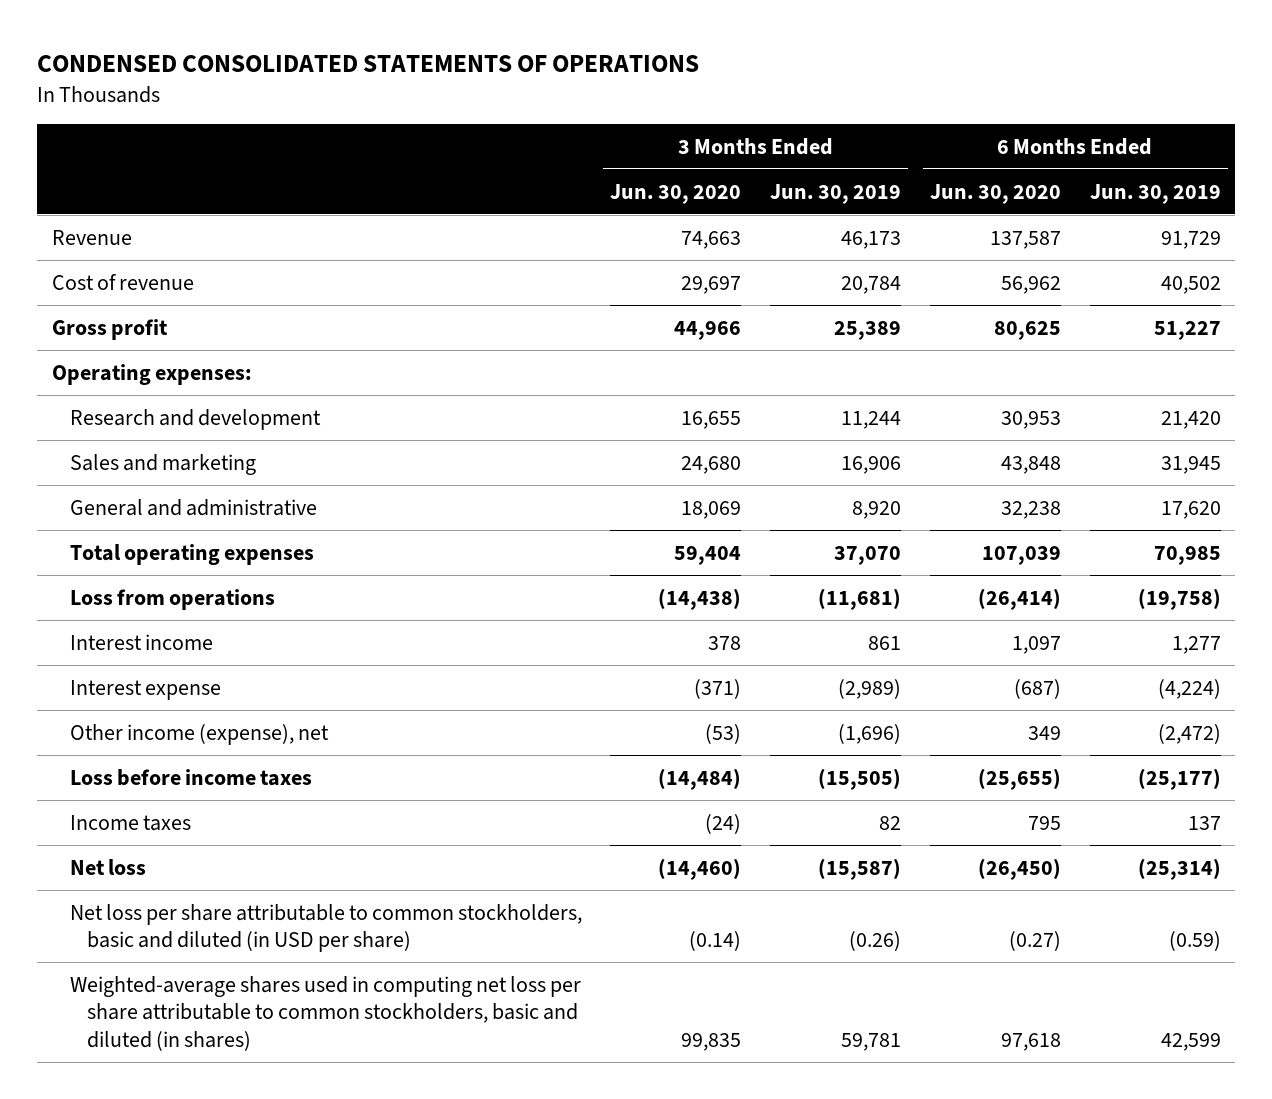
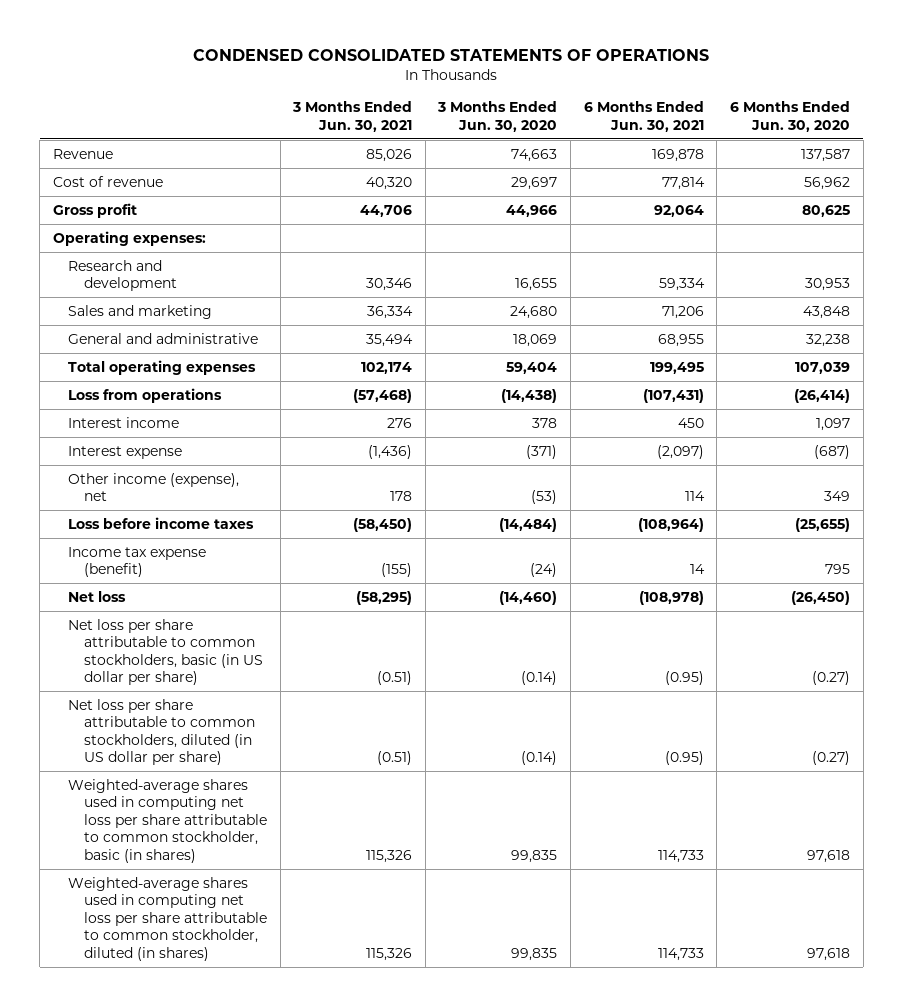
- | 3 Months Ended Jun. 30, 2020 | 3 Months Ended Jun. 30, 2019 | 6 Months Ended Jun. 30, 2020 | 6 Months Ended Jun. 30, 2019
+ | 3 Months Ended Jun. 30, 2021 | 3 Months Ended Jun. 30, 2020 | 6 Months Ended Jun. 30, 2021 | 6 Months Ended Jun. 30, 2020
- Income taxes | (24) | 82 | 795 | 137
+ Income tax expense (benefit) | (155) | (24) | 14 | 795
- Net loss per share attributable to common stockholders, basic and diluted (in USD per share) | (0.14) | (0.26) | (0.27) | (0.59)
- Weighted-average shares used in computing net loss per share attributable to common stockholders, basic and diluted (in shares) | 99,835 | 59,781 | 97,618 | 42,599
+ Net loss per share attributable to common stockholders, basic (in US dollar per share) | (0.51) | (0.14) | (0.95) | (0.27)
+ Net loss per share attributable to common stockholders, diluted (in US dollar per share) | (0.51) | (0.14) | (0.95) | (0.27)
+ Weighted-average shares used in computing net loss per share attributable to common stockholder, basic (in shares) | 115,326 | 99,835 | 114,733 | 97,618
+ Weighted-average shares used in computing net loss per share attributable to common stockholder, diluted (in shares) | 115,326 | 99,835 | 114,733 | 97,618

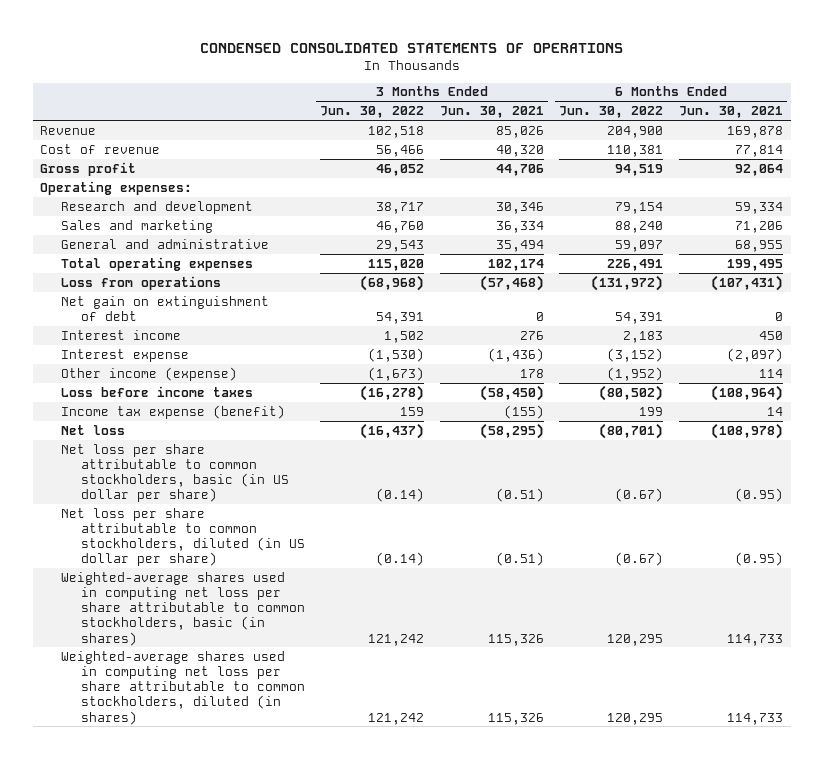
- | 3 Months Ended Jun. 30, 2021 | 3 Months Ended Jun. 30, 2020 | 6 Months Ended Jun. 30, 2021 | 6 Months Ended Jun. 30, 2020
+ | 3 Months Ended Jun. 30, 2022 | 3 Months Ended Jun. 30, 2021 | 6 Months Ended Jun. 30, 2022 | 6 Months Ended Jun. 30, 2021
+ Net gain on extinguishment of debt | 54,391 | 0 | 54,391 | 0
- Other income (expense), net | 178 | (53) | 114 | 349
+ Other income (expense) | (1,673) | 178 | (1,952) | 114
- Weighted-average shares used in computing net loss per share attributable to common stockholder, basic (in shares) | 115,326 | 99,835 | 114,733 | 97,618
- Weighted-average shares used in computing net loss per share attributable to common stockholder, diluted (in shares) | 115,326 | 99,835 | 114,733 | 97,618
+ Weighted-average shares used in computing net loss per share attributable to common stockholders, basic (in shares) | 121,242 | 115,326 | 120,295 | 114,733
+ Weighted-average shares used in computing net loss per share attributable to common stockholders, diluted (in shares) | 121,242 | 115,326 | 120,295 | 114,733

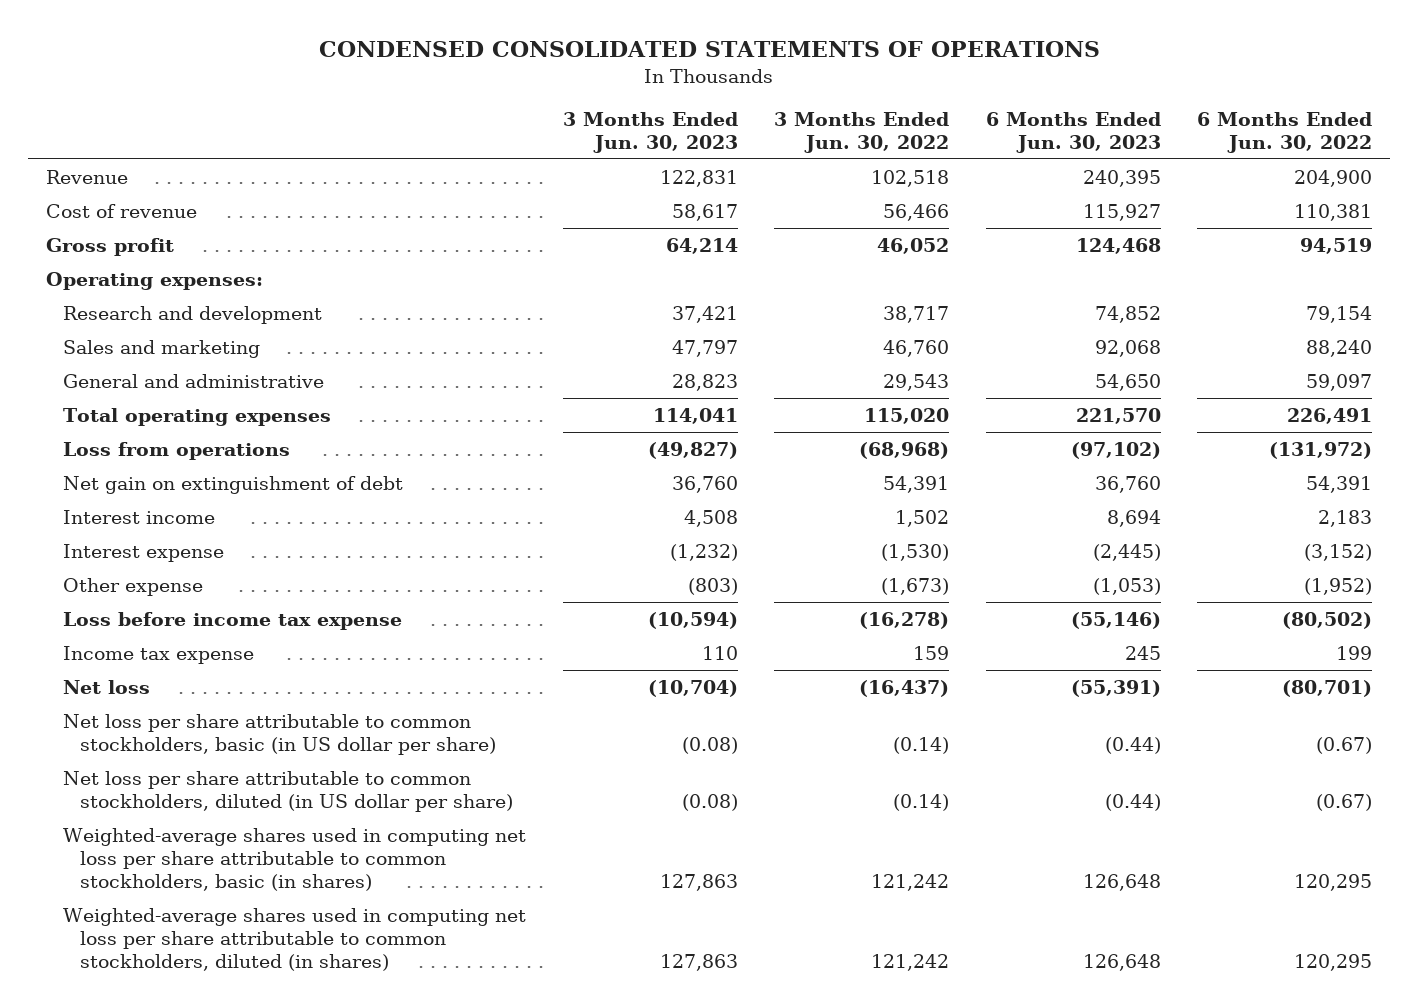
- | 3 Months Ended Jun. 30, 2022 | 3 Months Ended Jun. 30, 2021 | 6 Months Ended Jun. 30, 2022 | 6 Months Ended Jun. 30, 2021
+ | 3 Months Ended Jun. 30, 2023 | 3 Months Ended Jun. 30, 2022 | 6 Months Ended Jun. 30, 2023 | 6 Months Ended Jun. 30, 2022
- Other income (expense) | (1,673) | 178 | (1,952) | 114
- Loss before income taxes | (16,278) | (58,450) | (80,502) | (108,964)
- Income tax expense (benefit) | 159 | (155) | 199 | 14
+ Other expense | (803) | (1,673) | (1,053) | (1,952)
+ Loss before income tax expense | (10,594) | (16,278) | (55,146) | (80,502)
+ Income tax expense | 110 | 159 | 245 | 199

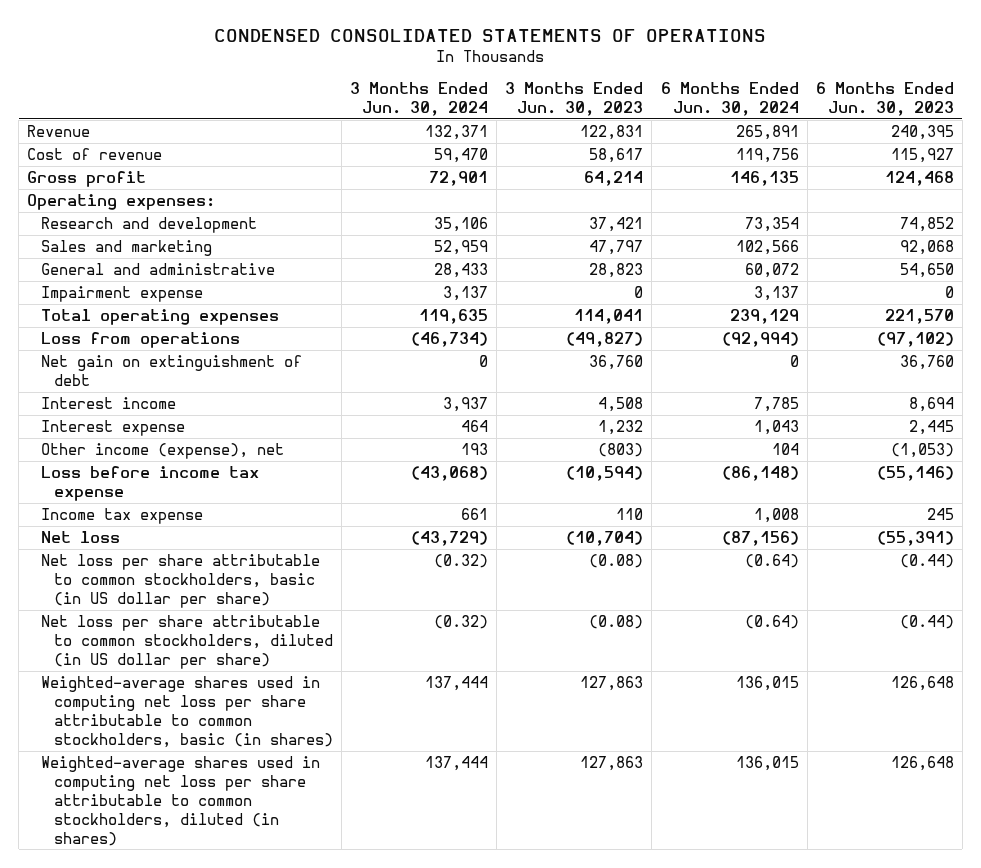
- | 3 Months Ended Jun. 30, 2023 | 3 Months Ended Jun. 30, 2022 | 6 Months Ended Jun. 30, 2023 | 6 Months Ended Jun. 30, 2022
+ | 3 Months Ended Jun. 30, 2024 | 3 Months Ended Jun. 30, 2023 | 6 Months Ended Jun. 30, 2024 | 6 Months Ended Jun. 30, 2023
+ Impairment expense | 3,137 | 0 | 3,137 | 0
- Interest expense | (1,232) | (1,530) | (2,445) | (3,152)
- Other expense | (803) | (1,673) | (1,053) | (1,952)
+ Interest expense | 464 | 1,232 | 1,043 | 2,445
+ Other income (expense), net | 193 | (803) | 104 | (1,053)

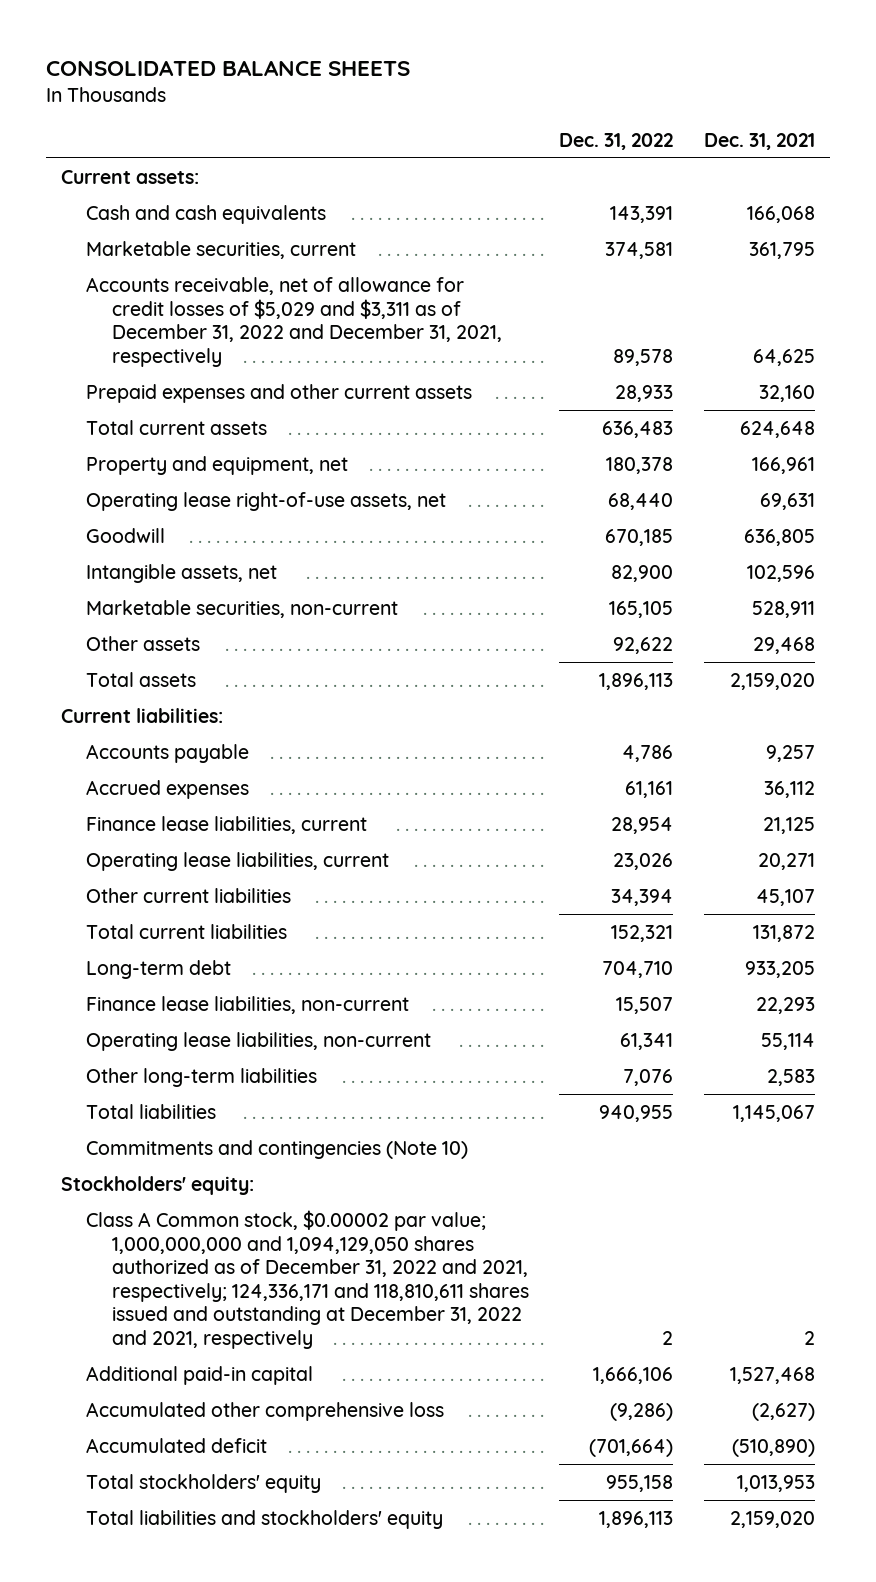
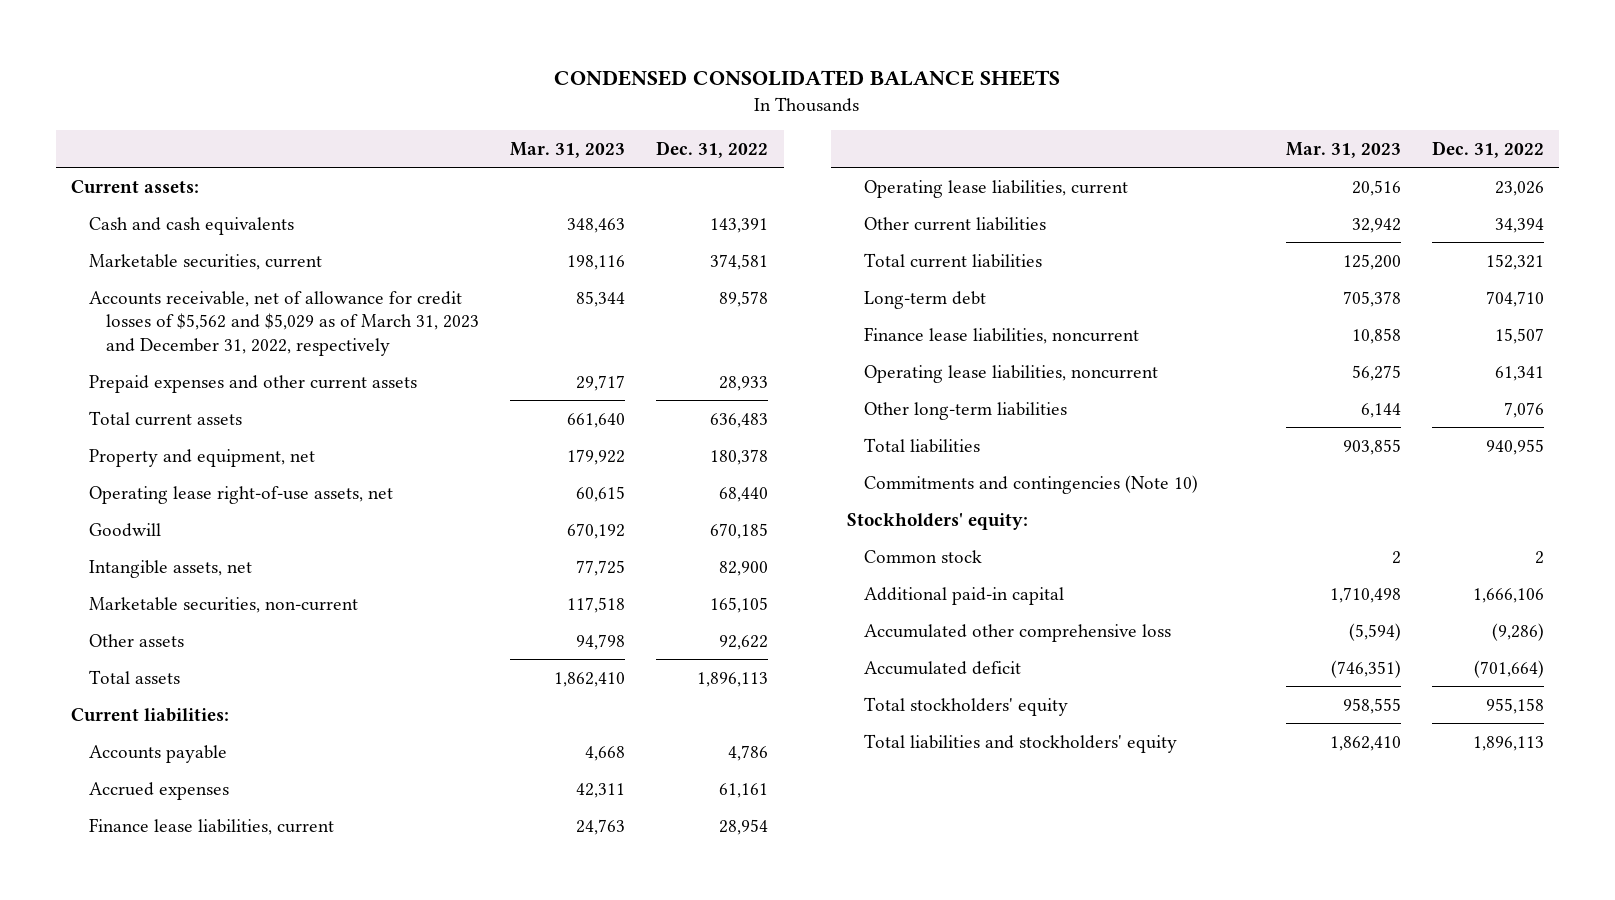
- CONSOLIDATED BALANCE SHEETS
+ CONDENSED CONSOLIDATED BALANCE SHEETS
- | Dec. 31, 2022 | Dec. 31, 2021
+ | Mar. 31, 2023 | Dec. 31, 2022
- Accounts receivable, net of allowance for credit losses of $5,029 and $3,311 as of December 31, 2022 and December 31, 2021, respectively | 89,578 | 64,625
+ Accounts receivable, net of allowance for credit losses of $5,562 and $5,029 as of March 31, 2023 and December 31, 2022, respectively | 85,344 | 89,578
- Finance lease liabilities, non-current | 15,507 | 22,293
- Operating lease liabilities, non-current | 61,341 | 55,114
+ Finance lease liabilities, noncurrent | 10,858 | 15,507
+ Operating lease liabilities, noncurrent | 56,275 | 61,341
- Class A Common stock, $0.00002 par value; 1,000,000,000 and 1,094,129,050 shares authorized as of December 31, 2022 and 2021, respectively; 124,336,171 and 118,810,611 shares issued and outstanding at December 31, 2022 and 2021, respectively | 2 | 2
+ Common stock | 2 | 2

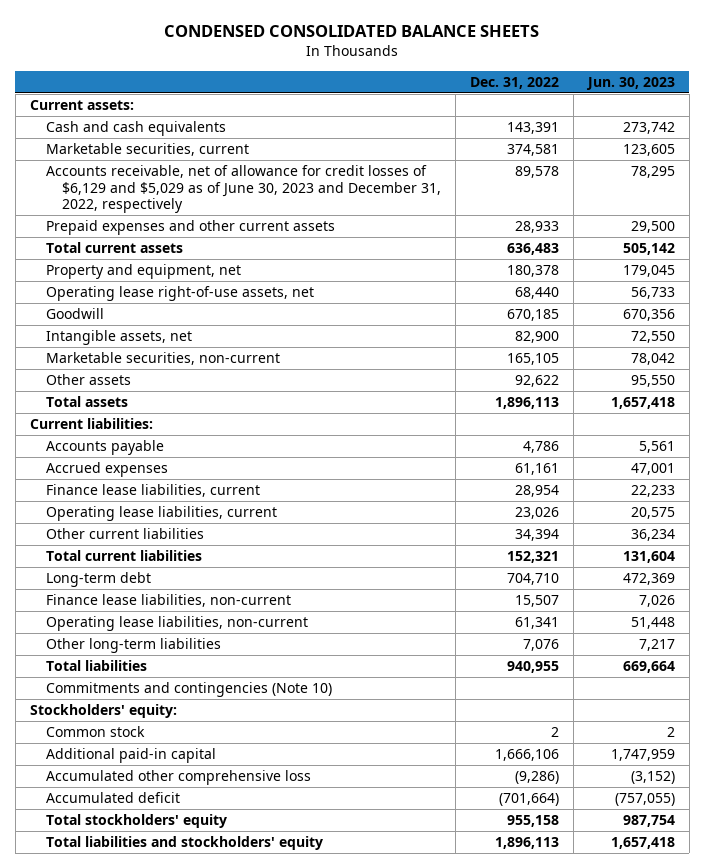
- | Mar. 31, 2023 | Dec. 31, 2022
+ | Dec. 31, 2022 | Jun. 30, 2023
- Accounts receivable, net of allowance for credit losses of $5,562 and $5,029 as of March 31, 2023 and December 31, 2022, respectively | 85,344 | 89,578
+ Accounts receivable, net of allowance for credit losses of $6,129 and $5,029 as of June 30, 2023 and December 31, 2022, respectively | 89,578 | 78,295
- Finance lease liabilities, noncurrent | 10,858 | 15,507
- Operating lease liabilities, noncurrent | 56,275 | 61,341
+ Finance lease liabilities, non-current | 15,507 | 7,026
+ Operating lease liabilities, non-current | 61,341 | 51,448

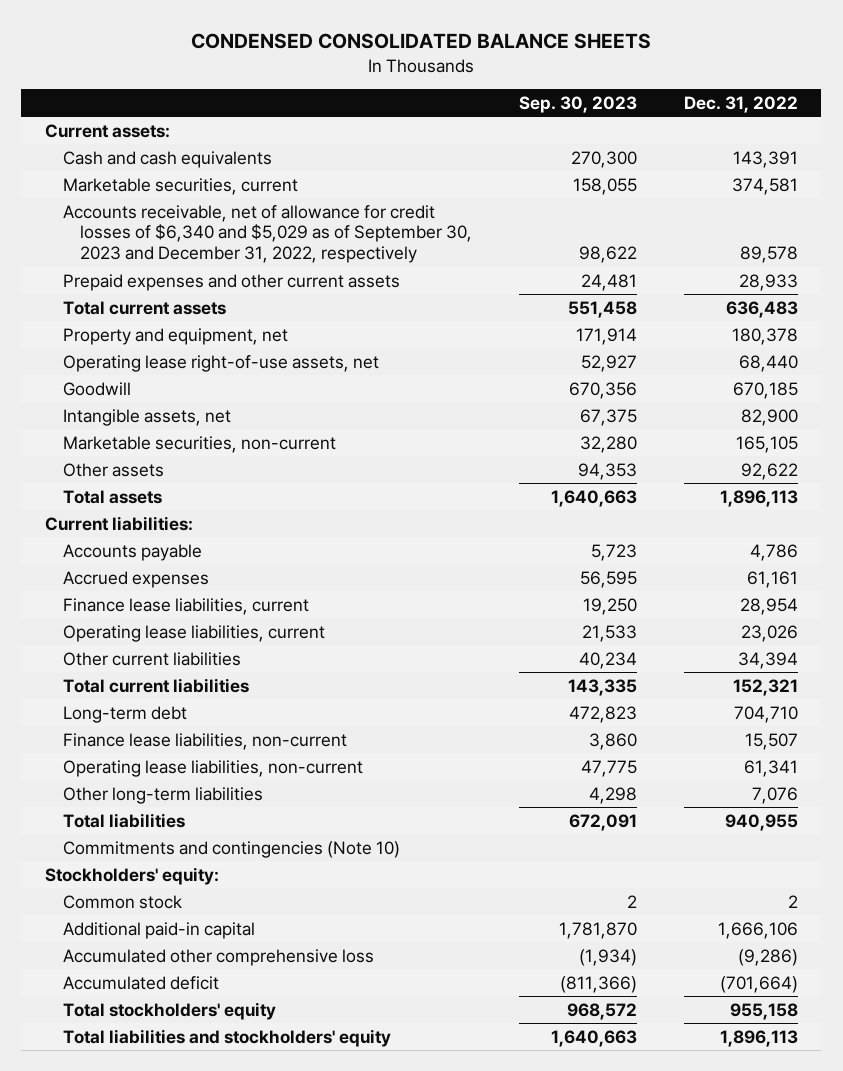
- | Dec. 31, 2022 | Jun. 30, 2023
+ | Sep. 30, 2023 | Dec. 31, 2022
- Accounts receivable, net of allowance for credit losses of $6,129 and $5,029 as of June 30, 2023 and December 31, 2022, respectively | 89,578 | 78,295
+ Accounts receivable, net of allowance for credit losses of $6,340 and $5,029 as of September 30, 2023 and December 31, 2022, respectively | 98,622 | 89,578

